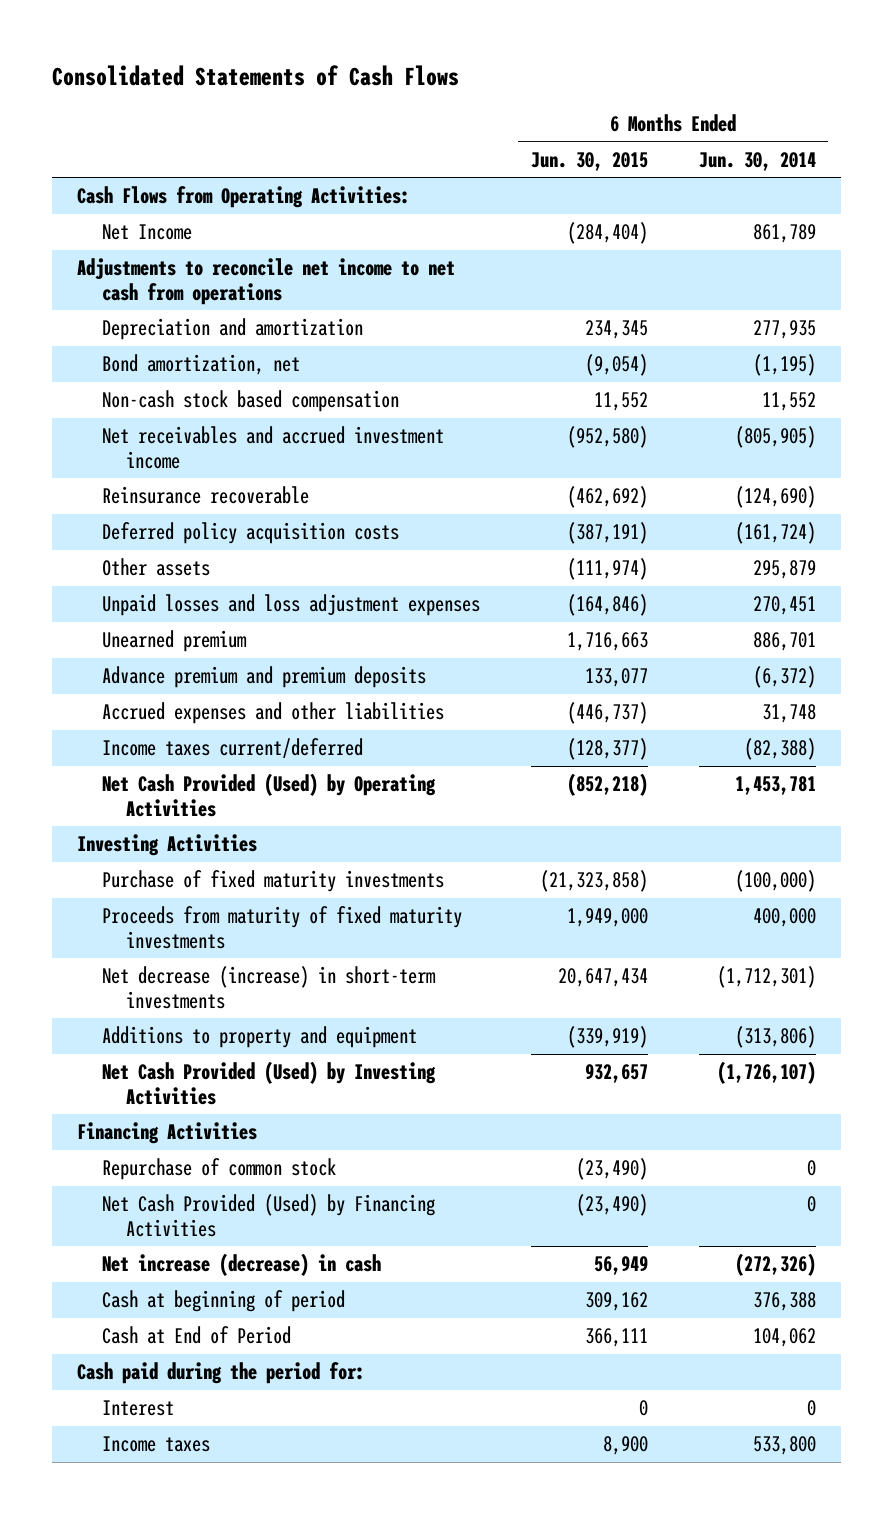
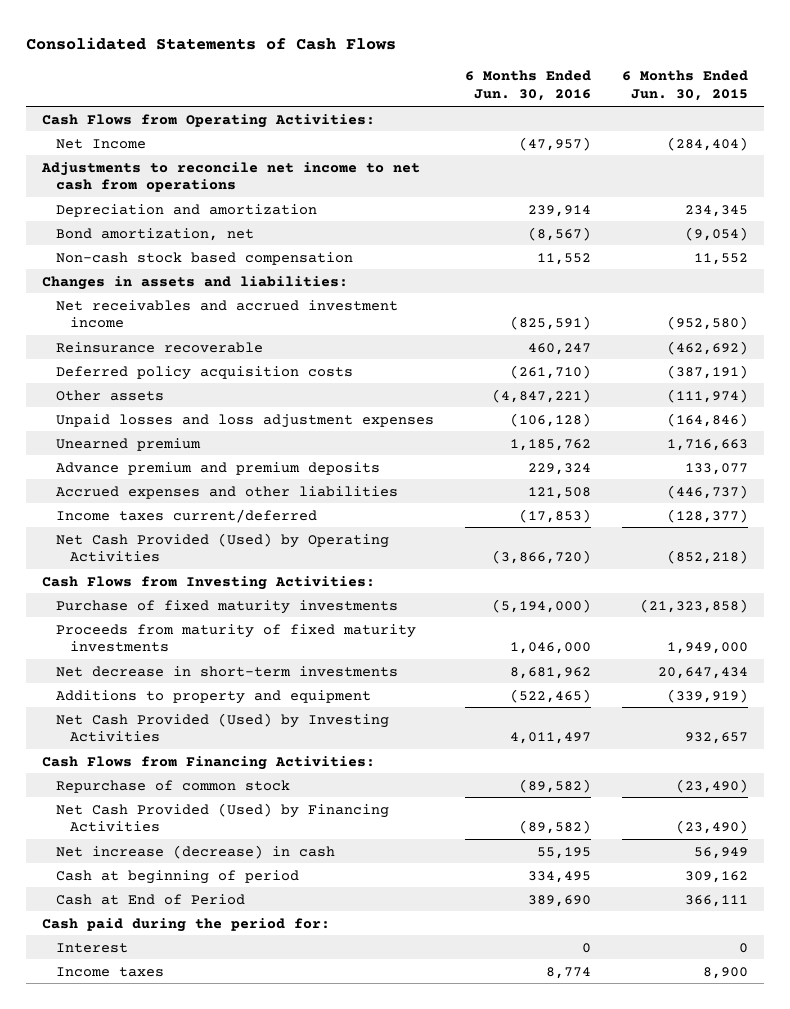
- | 6 Months Ended Jun. 30, 2015 | 6 Months Ended Jun. 30, 2014
+ | 6 Months Ended Jun. 30, 2016 | 6 Months Ended Jun. 30, 2015
+ Changes in assets and liabilities:
- Investing Activities
+ Cash Flows from Investing Activities:
- Net decrease (increase) in short-term investments | 20,647,434 | (1,712,301)
+ Net decrease in short-term investments | 8,681,962 | 20,647,434
- Financing Activities
+ Cash Flows from Financing Activities:

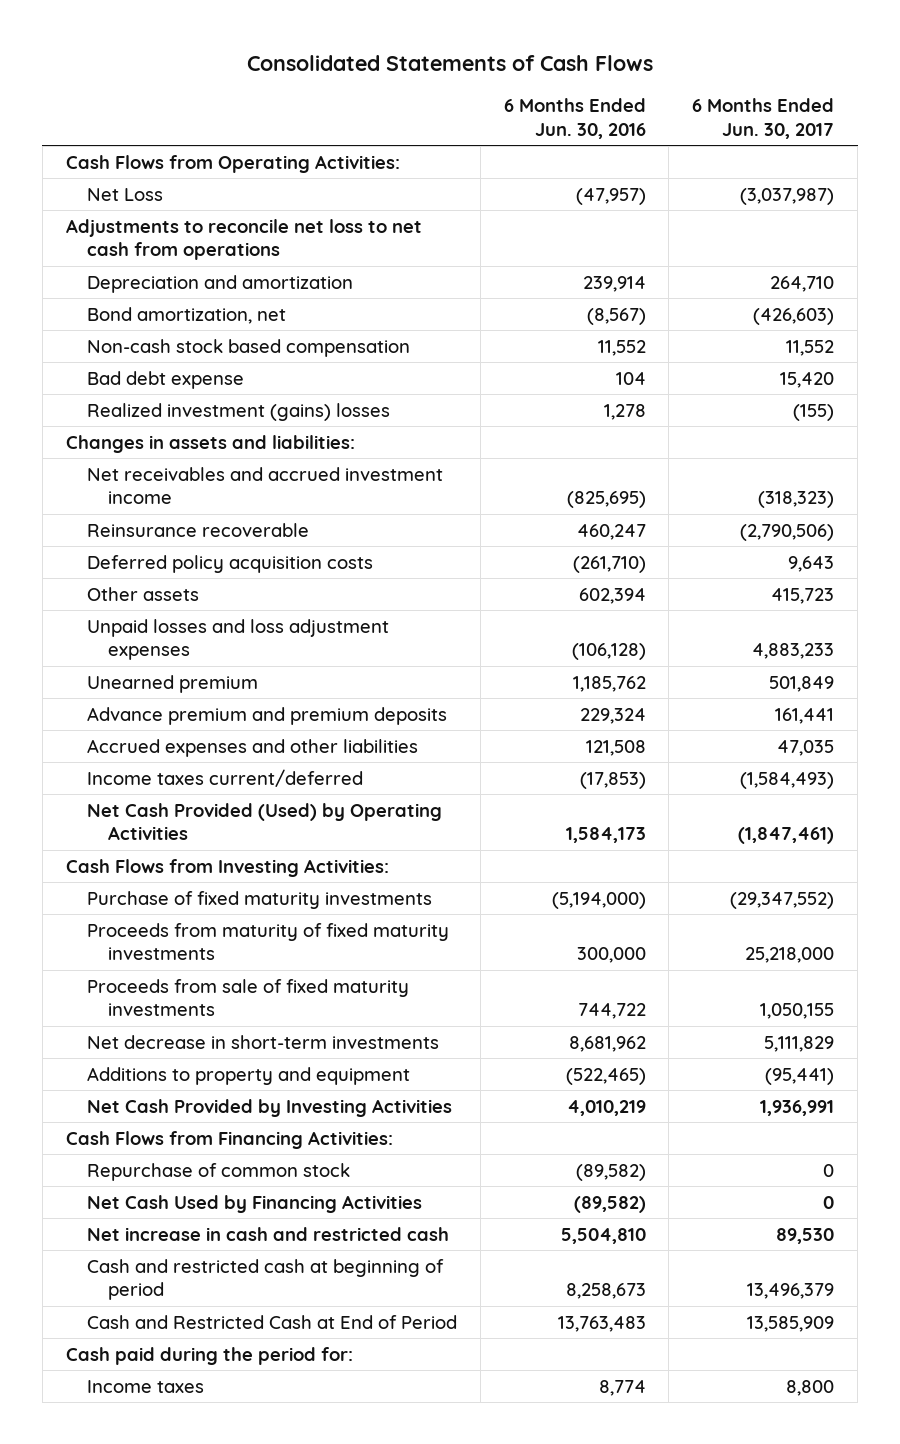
- | 6 Months Ended Jun. 30, 2016 | 6 Months Ended Jun. 30, 2015
+ | 6 Months Ended Jun. 30, 2016 | 6 Months Ended Jun. 30, 2017
- Net Income | (47,957) | (284,404)
- Adjustments to reconcile net income to net cash from operations
+ Net Loss | (47,957) | (3,037,987)
+ Adjustments to reconcile net loss to net cash from operations
+ Bad debt expense | 104 | 15,420
+ Realized investment (gains) losses | 1,278 | (155)
- Net receivables and accrued investment income | (825,591) | (952,580)
+ Net receivables and accrued investment income | (825,695) | (318,323)
- Other assets | (4,847,221) | (111,974)
+ Other assets | 602,394 | 415,723
- Net Cash Provided (Used) by Operating Activities | (3,866,720) | (852,218)
+ Net Cash Provided (Used) by Operating Activities | 1,584,173 | (1,847,461)
- Proceeds from maturity of fixed maturity investments | 1,046,000 | 1,949,000
+ Proceeds from maturity of fixed maturity investments | 300,000 | 25,218,000
+ Proceeds from sale of fixed maturity investments | 744,722 | 1,050,155
- Net Cash Provided (Used) by Investing Activities | 4,011,497 | 932,657
+ Net Cash Provided by Investing Activities | 4,010,219 | 1,936,991
- Net Cash Provided (Used) by Financing Activities | (89,582) | (23,490)
- Net increase (decrease) in cash | 55,195 | 56,949
- Cash at beginning of period | 334,495 | 309,162
- Cash at End of Period | 389,690 | 366,111
+ Net Cash Used by Financing Activities | (89,582) | 0
+ Net increase in cash and restricted cash | 5,504,810 | 89,530
+ Cash and restricted cash at beginning of period | 8,258,673 | 13,496,379
+ Cash and Restricted Cash at End of Period | 13,763,483 | 13,585,909
- Interest | 0 | 0

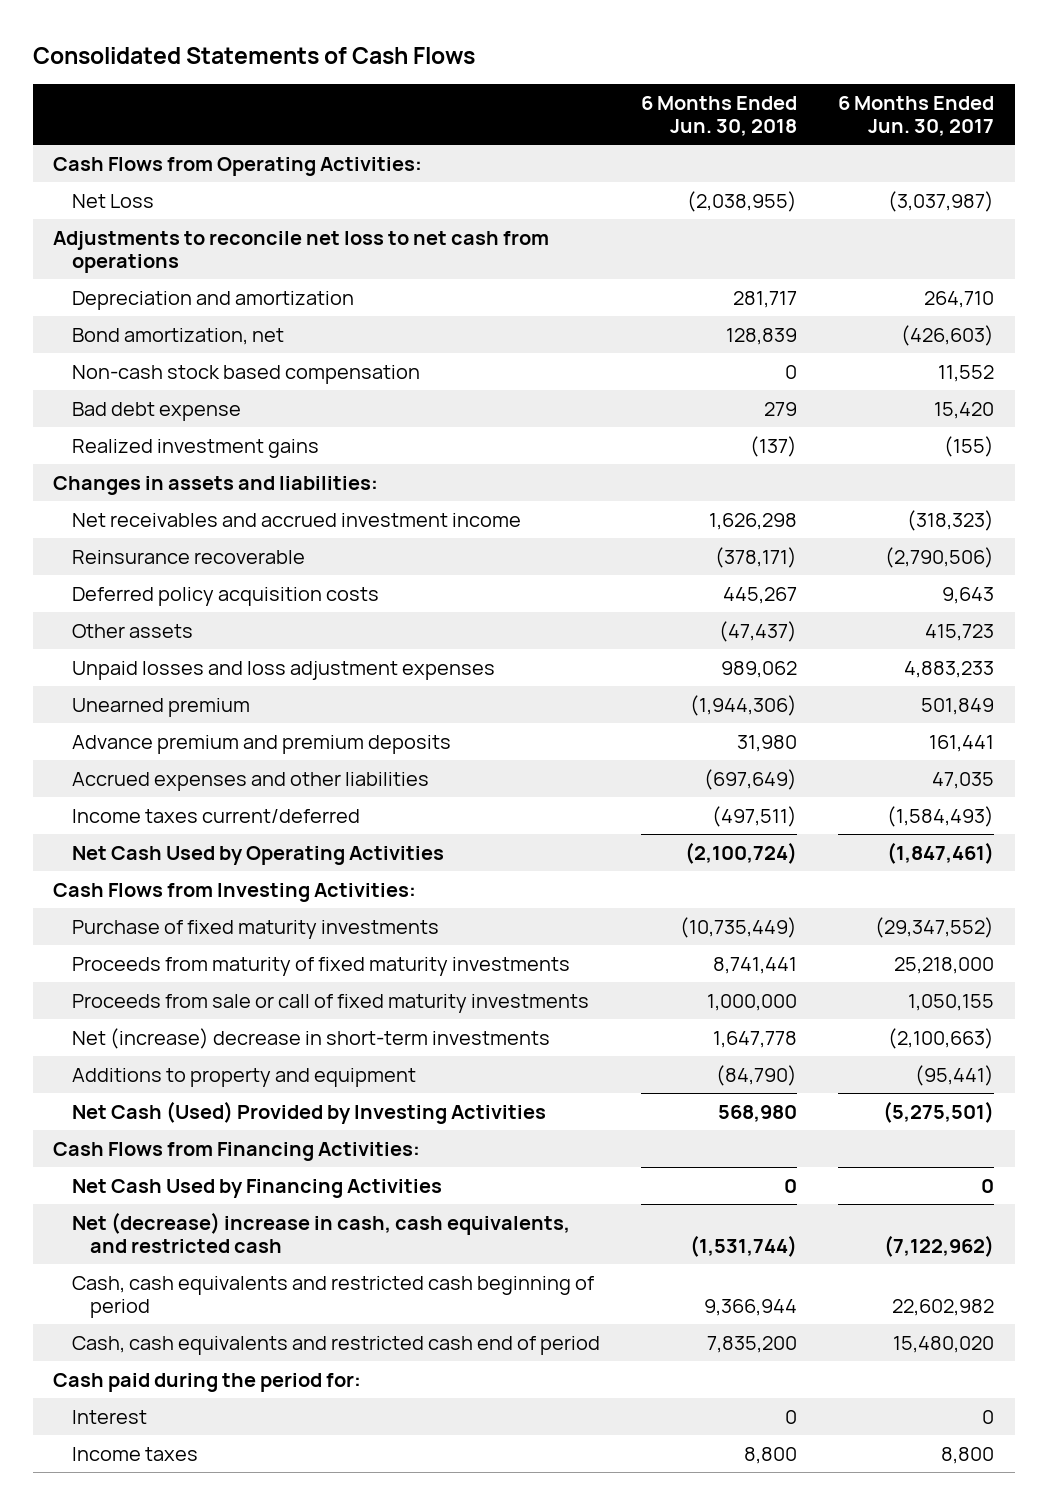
- | 6 Months Ended Jun. 30, 2016 | 6 Months Ended Jun. 30, 2017
+ | 6 Months Ended Jun. 30, 2018 | 6 Months Ended Jun. 30, 2017
- Realized investment (gains) losses | 1,278 | (155)
+ Realized investment gains | (137) | (155)
- Net Cash Provided (Used) by Operating Activities | 1,584,173 | (1,847,461)
+ Net Cash Used by Operating Activities | (2,100,724) | (1,847,461)
- Proceeds from sale of fixed maturity investments | 744,722 | 1,050,155
- Net decrease in short-term investments | 8,681,962 | 5,111,829
+ Proceeds from sale or call of fixed maturity investments | 1,000,000 | 1,050,155
+ Net (increase) decrease in short-term investments | 1,647,778 | (2,100,663)
- Net Cash Provided by Investing Activities | 4,010,219 | 1,936,991
+ Net Cash (Used) Provided by Investing Activities | 568,980 | (5,275,501)
- Repurchase of common stock | (89,582) | 0
- Net increase in cash and restricted cash | 5,504,810 | 89,530
- Cash and restricted cash at beginning of period | 8,258,673 | 13,496,379
- Cash and Restricted Cash at End of Period | 13,763,483 | 13,585,909
+ Net (decrease) increase in cash, cash equivalents, and restricted cash | (1,531,744) | (7,122,962)
+ Cash, cash equivalents and restricted cash beginning of period | 9,366,944 | 22,602,982
+ Cash, cash equivalents and restricted cash end of period | 7,835,200 | 15,480,020
+ Interest | 0 | 0

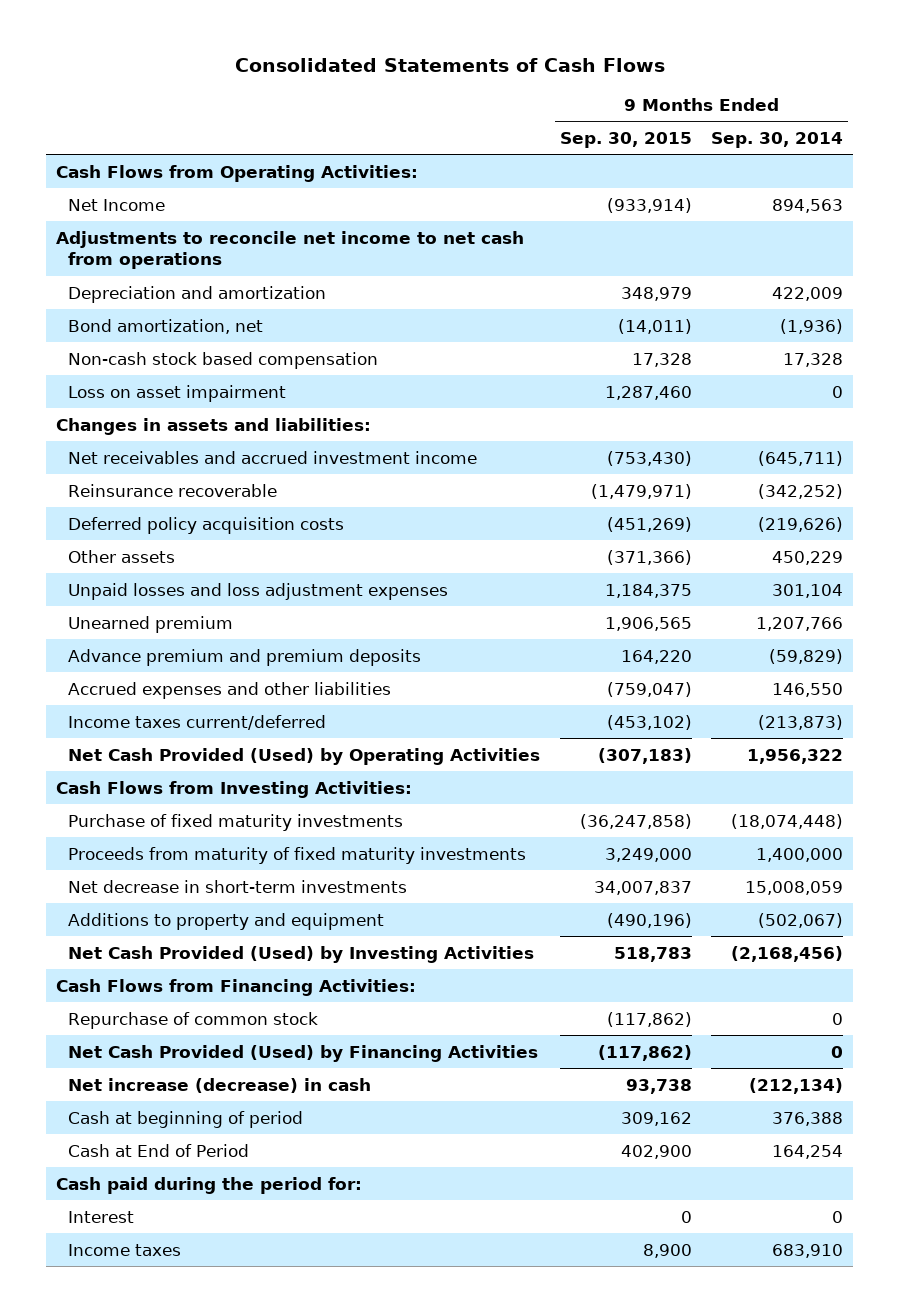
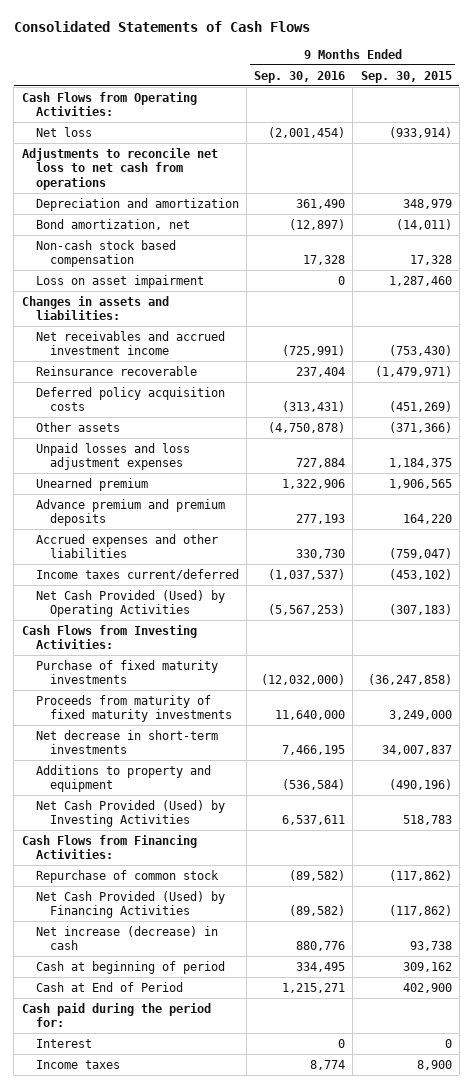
- | 9 Months Ended Sep. 30, 2015 | 9 Months Ended Sep. 30, 2014
+ | 9 Months Ended Sep. 30, 2016 | 9 Months Ended Sep. 30, 2015
- Net Income | (933,914) | 894,563
- Adjustments to reconcile net income to net cash from operations
+ Net loss | (2,001,454) | (933,914)
+ Adjustments to reconcile net loss to net cash from operations

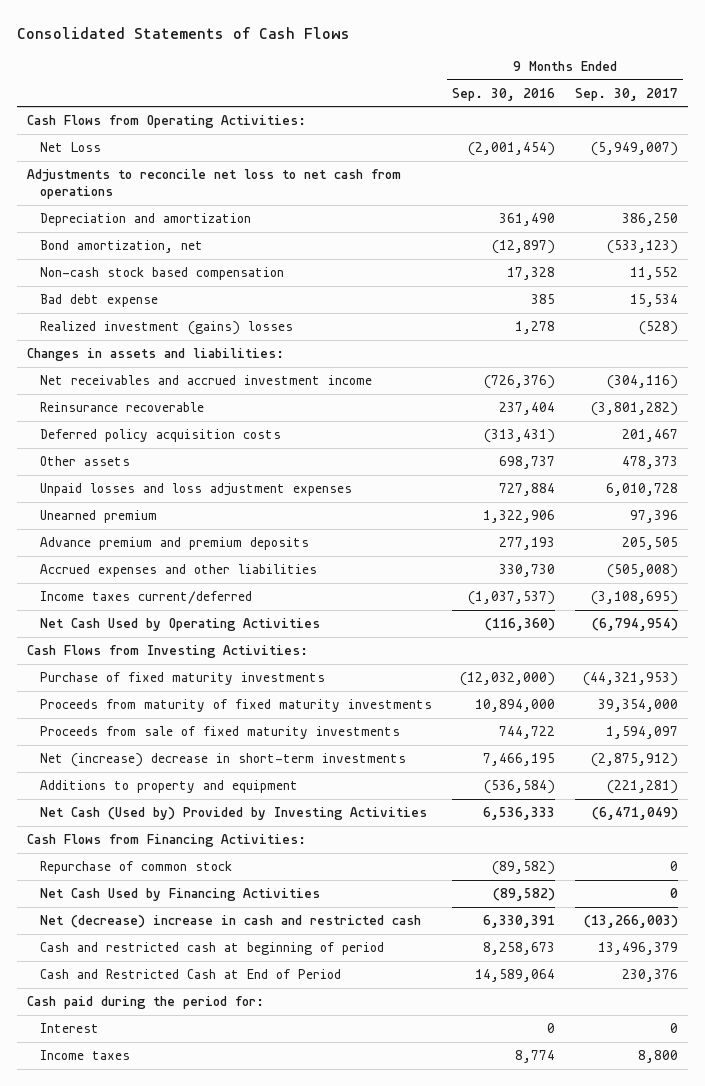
- | 9 Months Ended Sep. 30, 2016 | 9 Months Ended Sep. 30, 2015
+ | 9 Months Ended Sep. 30, 2016 | 9 Months Ended Sep. 30, 2017
- Net loss | (2,001,454) | (933,914)
+ Net Loss | (2,001,454) | (5,949,007)
- Loss on asset impairment | 0 | 1,287,460
+ Bad debt expense | 385 | 15,534
+ Realized investment (gains) losses | 1,278 | (528)
- Net receivables and accrued investment income | (725,991) | (753,430)
+ Net receivables and accrued investment income | (726,376) | (304,116)
- Other assets | (4,750,878) | (371,366)
+ Other assets | 698,737 | 478,373
- Net Cash Provided (Used) by Operating Activities | (5,567,253) | (307,183)
+ Net Cash Used by Operating Activities | (116,360) | (6,794,954)
- Proceeds from maturity of fixed maturity investments | 11,640,000 | 3,249,000
- Net decrease in short-term investments | 7,466,195 | 34,007,837
+ Proceeds from maturity of fixed maturity investments | 10,894,000 | 39,354,000
+ Proceeds from sale of fixed maturity investments | 744,722 | 1,594,097
+ Net (increase) decrease in short-term investments | 7,466,195 | (2,875,912)
- Net Cash Provided (Used) by Investing Activities | 6,537,611 | 518,783
+ Net Cash (Used by) Provided by Investing Activities | 6,536,333 | (6,471,049)
- Net Cash Provided (Used) by Financing Activities | (89,582) | (117,862)
- Net increase (decrease) in cash | 880,776 | 93,738
- Cash at beginning of period | 334,495 | 309,162
- Cash at End of Period | 1,215,271 | 402,900
+ Net Cash Used by Financing Activities | (89,582) | 0
+ Net (decrease) increase in cash and restricted cash | 6,330,391 | (13,266,003)
+ Cash and restricted cash at beginning of period | 8,258,673 | 13,496,379
+ Cash and Restricted Cash at End of Period | 14,589,064 | 230,376

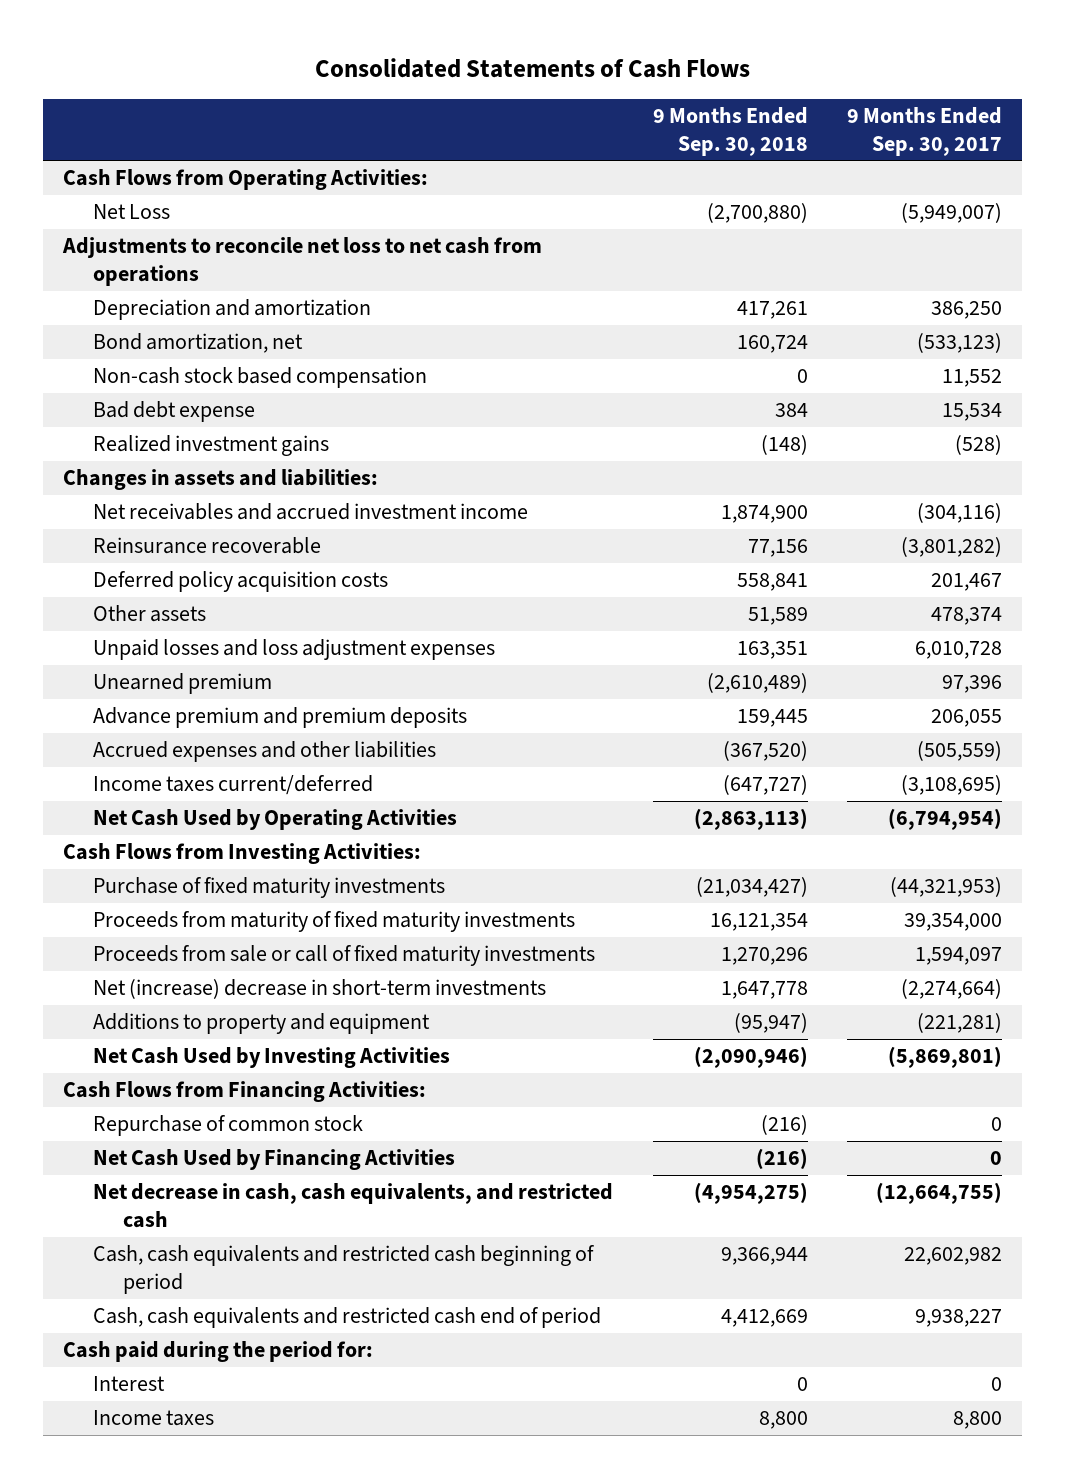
- | 9 Months Ended Sep. 30, 2016 | 9 Months Ended Sep. 30, 2017
+ | 9 Months Ended Sep. 30, 2018 | 9 Months Ended Sep. 30, 2017
- Realized investment (gains) losses | 1,278 | (528)
+ Realized investment gains | (148) | (528)
- Other assets | 698,737 | 478,373
+ Other assets | 51,589 | 478,374
- Advance premium and premium deposits | 277,193 | 205,505
- Accrued expenses and other liabilities | 330,730 | (505,008)
+ Advance premium and premium deposits | 159,445 | 206,055
+ Accrued expenses and other liabilities | (367,520) | (505,559)
- Proceeds from sale of fixed maturity investments | 744,722 | 1,594,097
- Net (increase) decrease in short-term investments | 7,466,195 | (2,875,912)
+ Proceeds from sale or call of fixed maturity investments | 1,270,296 | 1,594,097
+ Net (increase) decrease in short-term investments | 1,647,778 | (2,274,664)
- Net Cash (Used by) Provided by Investing Activities | 6,536,333 | (6,471,049)
+ Net Cash Used by Investing Activities | (2,090,946) | (5,869,801)
- Net (decrease) increase in cash and restricted cash | 6,330,391 | (13,266,003)
- Cash and restricted cash at beginning of period | 8,258,673 | 13,496,379
- Cash and Restricted Cash at End of Period | 14,589,064 | 230,376
+ Net decrease in cash, cash equivalents, and restricted cash | (4,954,275) | (12,664,755)
+ Cash, cash equivalents and restricted cash beginning of period | 9,366,944 | 22,602,982
+ Cash, cash equivalents and restricted cash end of period | 4,412,669 | 9,938,227

